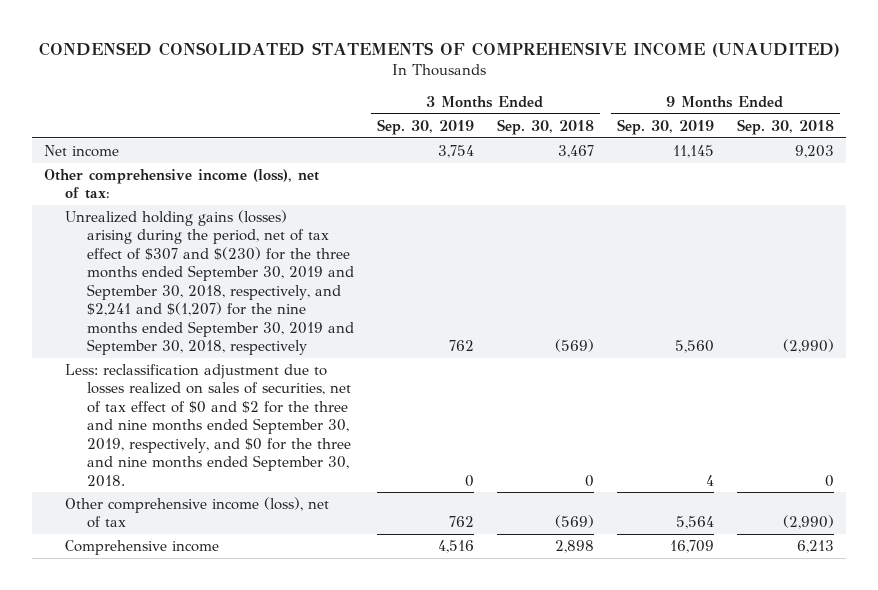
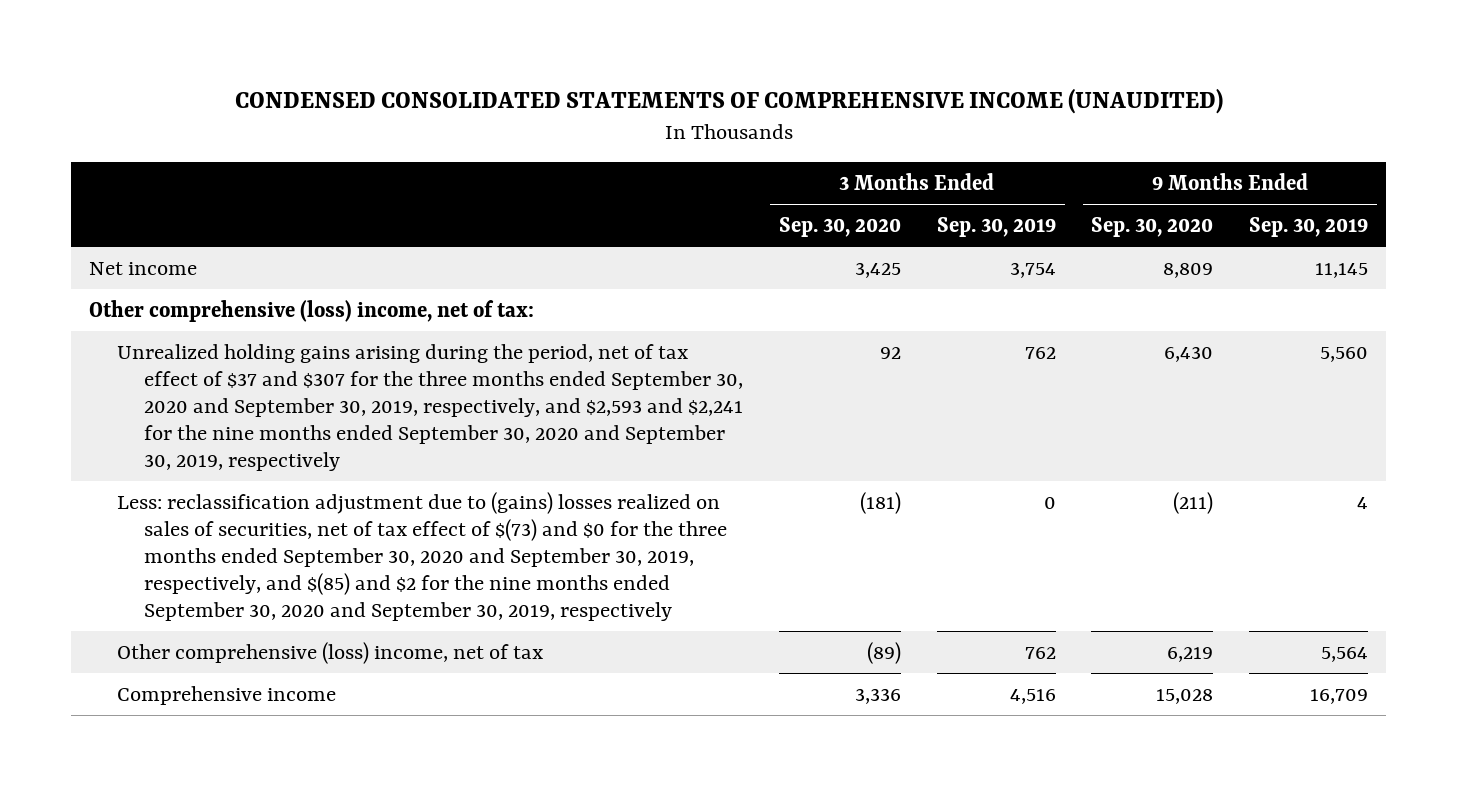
- | 3 Months Ended Sep. 30, 2019 | 3 Months Ended Sep. 30, 2018 | 9 Months Ended Sep. 30, 2019 | 9 Months Ended Sep. 30, 2018
+ | 3 Months Ended Sep. 30, 2020 | 3 Months Ended Sep. 30, 2019 | 9 Months Ended Sep. 30, 2020 | 9 Months Ended Sep. 30, 2019
- Other comprehensive income (loss), net of tax:
- Unrealized holding gains (losses) arising during the period, net of tax effect of $307 and $(230) for the three months ended September 30, 2019 and September 30, 2018, respectively, and $2,241 and $(1,207) for the nine months ended September 30, 2019 and September 30, 2018, respectively | 762 | (569) | 5,560 | (2,990)
- Less: reclassification adjustment due to losses realized on sales of securities, net of tax effect of $0 and $2 for the three and nine months ended September 30, 2019, respectively, and $0 for the three and nine months ended September 30, 2018. | 0 | 0 | 4 | 0
- Other comprehensive income (loss), net of tax | 762 | (569) | 5,564 | (2,990)
+ Other comprehensive (loss) income, net of tax:
+ Unrealized holding gains arising during the period, net of tax effect of $37 and $307 for the three months ended September 30, 2020 and September 30, 2019, respectively, and $2,593 and $2,241 for the nine months ended September 30, 2020 and September 30, 2019, respectively | 92 | 762 | 6,430 | 5,560
+ Less: reclassification adjustment due to (gains) losses realized on sales of securities, net of tax effect of $(73) and $0 for the three months ended September 30, 2020 and September 30, 2019, respectively, and $(85) and $2 for the nine months ended September 30, 2020 and September 30, 2019, respectively | (181) | 0 | (211) | 4
+ Other comprehensive (loss) income, net of tax | (89) | 762 | 6,219 | 5,564

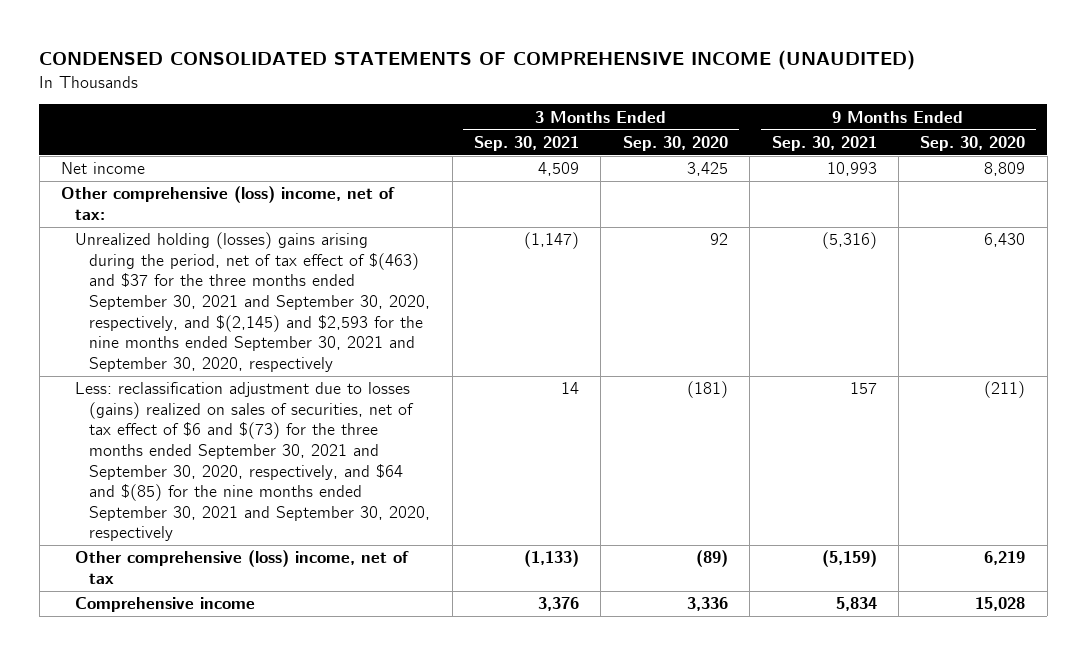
- | 3 Months Ended Sep. 30, 2020 | 3 Months Ended Sep. 30, 2019 | 9 Months Ended Sep. 30, 2020 | 9 Months Ended Sep. 30, 2019
+ | 3 Months Ended Sep. 30, 2021 | 3 Months Ended Sep. 30, 2020 | 9 Months Ended Sep. 30, 2021 | 9 Months Ended Sep. 30, 2020
- Unrealized holding gains arising during the period, net of tax effect of $37 and $307 for the three months ended September 30, 2020 and September 30, 2019, respectively, and $2,593 and $2,241 for the nine months ended September 30, 2020 and September 30, 2019, respectively | 92 | 762 | 6,430 | 5,560
- Less: reclassification adjustment due to (gains) losses realized on sales of securities, net of tax effect of $(73) and $0 for the three months ended September 30, 2020 and September 30, 2019, respectively, and $(85) and $2 for the nine months ended September 30, 2020 and September 30, 2019, respectively | (181) | 0 | (211) | 4
+ Unrealized holding (losses) gains arising during the period, net of tax effect of $(463) and $37 for the three months ended September 30, 2021 and September 30, 2020, respectively, and $(2,145) and $2,593 for the nine months ended September 30, 2021 and September 30, 2020, respectively | (1,147) | 92 | (5,316) | 6,430
+ Less: reclassification adjustment due to losses (gains) realized on sales of securities, net of tax effect of $6 and $(73) for the three months ended September 30, 2021 and September 30, 2020, respectively, and $64 and $(85) for the nine months ended September 30, 2021 and September 30, 2020, respectively | 14 | (181) | 157 | (211)

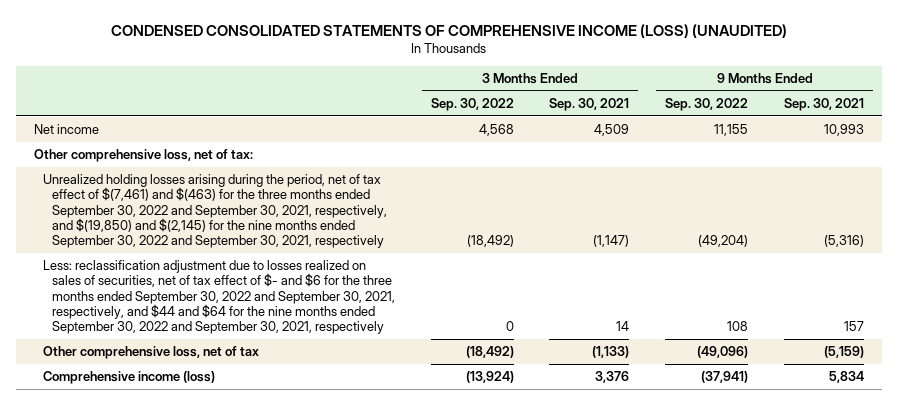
- CONDENSED CONSOLIDATED STATEMENTS OF COMPREHENSIVE INCOME (UNAUDITED)
+ CONDENSED CONSOLIDATED STATEMENTS OF COMPREHENSIVE INCOME (LOSS) (UNAUDITED)
- | 3 Months Ended Sep. 30, 2021 | 3 Months Ended Sep. 30, 2020 | 9 Months Ended Sep. 30, 2021 | 9 Months Ended Sep. 30, 2020
+ | 3 Months Ended Sep. 30, 2022 | 3 Months Ended Sep. 30, 2021 | 9 Months Ended Sep. 30, 2022 | 9 Months Ended Sep. 30, 2021
- Other comprehensive (loss) income, net of tax:
- Unrealized holding (losses) gains arising during the period, net of tax effect of $(463) and $37 for the three months ended September 30, 2021 and September 30, 2020, respectively, and $(2,145) and $2,593 for the nine months ended September 30, 2021 and September 30, 2020, respectively | (1,147) | 92 | (5,316) | 6,430
- Less: reclassification adjustment due to losses (gains) realized on sales of securities, net of tax effect of $6 and $(73) for the three months ended September 30, 2021 and September 30, 2020, respectively, and $64 and $(85) for the nine months ended September 30, 2021 and September 30, 2020, respectively | 14 | (181) | 157 | (211)
- Other comprehensive (loss) income, net of tax | (1,133) | (89) | (5,159) | 6,219
- Comprehensive income | 3,376 | 3,336 | 5,834 | 15,028
+ Other comprehensive loss, net of tax:
+ Unrealized holding losses arising during the period, net of tax effect of $(7,461) and $(463) for the three months ended September 30, 2022 and September 30, 2021, respectively, and $(19,850) and $(2,145) for the nine months ended September 30, 2022 and September 30, 2021, respectively | (18,492) | (1,147) | (49,204) | (5,316)
+ Less: reclassification adjustment due to losses realized on sales of securities, net of tax effect of $- and $6 for the three months ended September 30, 2022 and September 30, 2021, respectively, and $44 and $64 for the nine months ended September 30, 2022 and September 30, 2021, respectively | 0 | 14 | 108 | 157
+ Other comprehensive loss, net of tax | (18,492) | (1,133) | (49,096) | (5,159)
+ Comprehensive income (loss) | (13,924) | 3,376 | (37,941) | 5,834

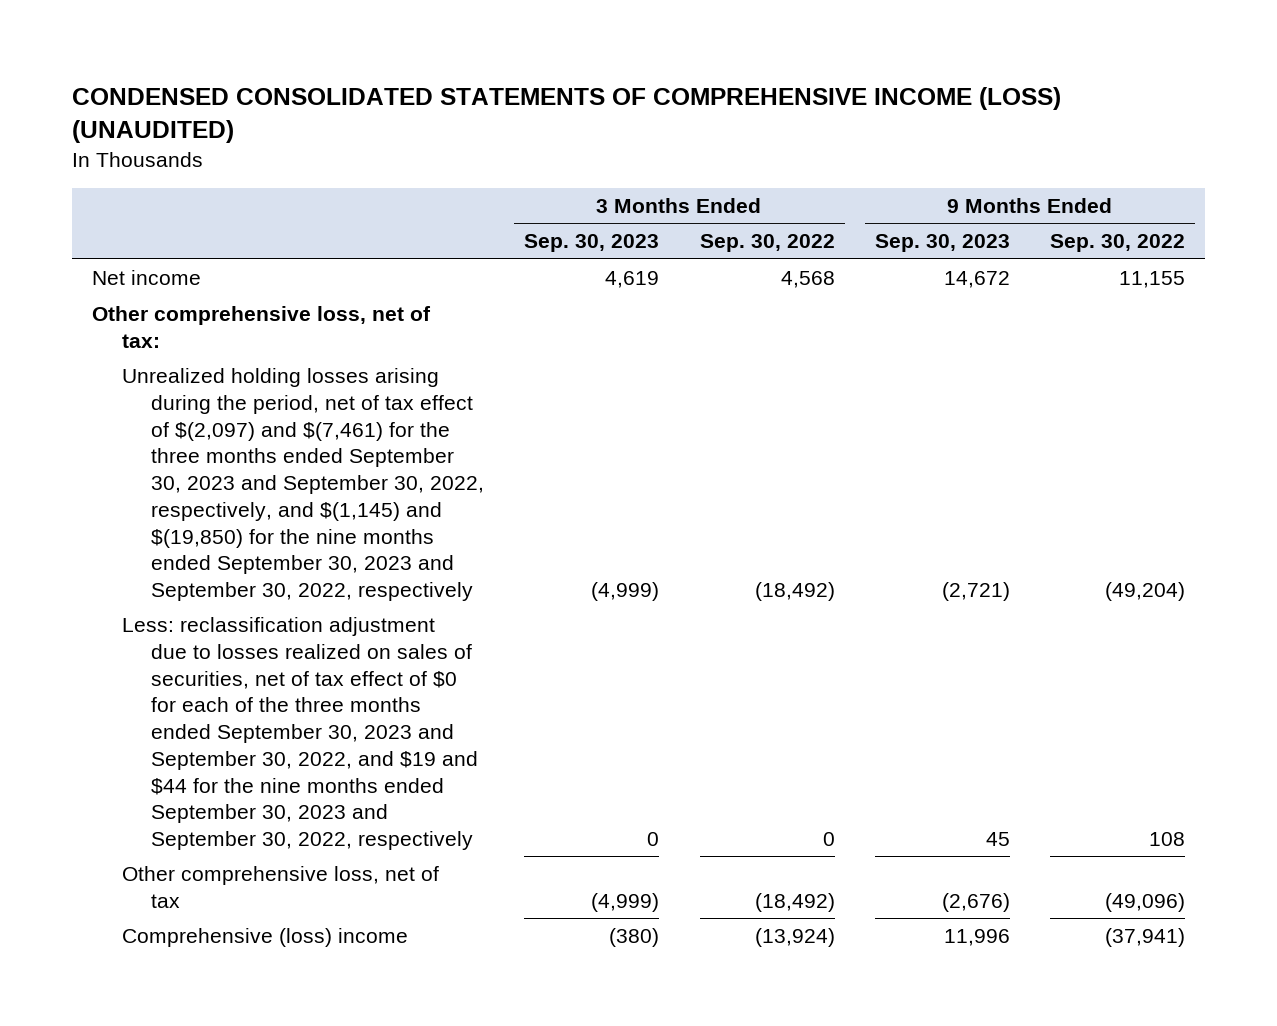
- | 3 Months Ended Sep. 30, 2022 | 3 Months Ended Sep. 30, 2021 | 9 Months Ended Sep. 30, 2022 | 9 Months Ended Sep. 30, 2021
+ | 3 Months Ended Sep. 30, 2023 | 3 Months Ended Sep. 30, 2022 | 9 Months Ended Sep. 30, 2023 | 9 Months Ended Sep. 30, 2022
- Unrealized holding losses arising during the period, net of tax effect of $(7,461) and $(463) for the three months ended September 30, 2022 and September 30, 2021, respectively, and $(19,850) and $(2,145) for the nine months ended September 30, 2022 and September 30, 2021, respectively | (18,492) | (1,147) | (49,204) | (5,316)
- Less: reclassification adjustment due to losses realized on sales of securities, net of tax effect of $- and $6 for the three months ended September 30, 2022 and September 30, 2021, respectively, and $44 and $64 for the nine months ended September 30, 2022 and September 30, 2021, respectively | 0 | 14 | 108 | 157
+ Unrealized holding losses arising during the period, net of tax effect of $(2,097) and $(7,461) for the three months ended September 30, 2023 and September 30, 2022, respectively, and $(1,145) and $(19,850) for the nine months ended September 30, 2023 and September 30, 2022, respectively | (4,999) | (18,492) | (2,721) | (49,204)
+ Less: reclassification adjustment due to losses realized on sales of securities, net of tax effect of $0 for each of the three months ended September 30, 2023 and September 30, 2022, and $19 and $44 for the nine months ended September 30, 2023 and September 30, 2022, respectively | 0 | 0 | 45 | 108
- Comprehensive income (loss) | (13,924) | 3,376 | (37,941) | 5,834
+ Comprehensive (loss) income | (380) | (13,924) | 11,996 | (37,941)

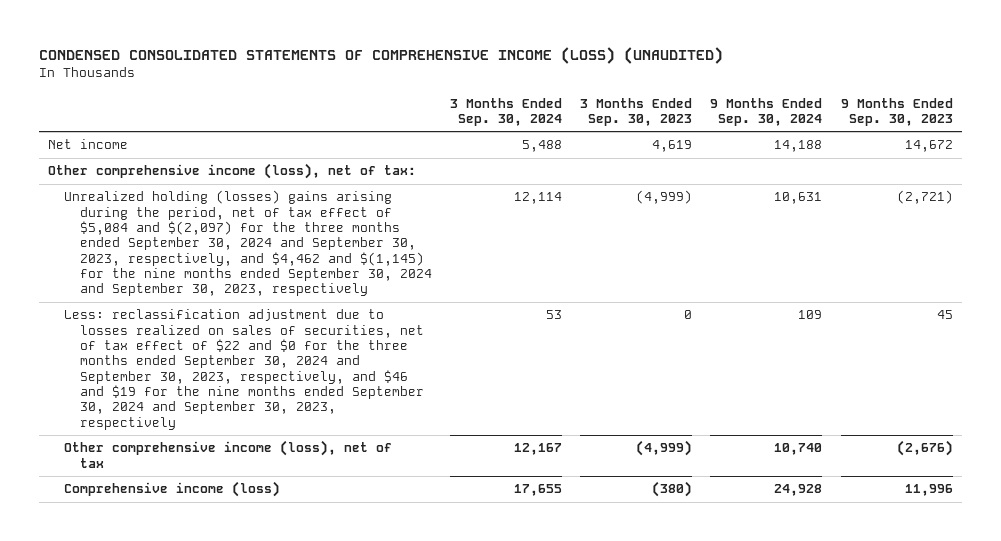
- | 3 Months Ended Sep. 30, 2023 | 3 Months Ended Sep. 30, 2022 | 9 Months Ended Sep. 30, 2023 | 9 Months Ended Sep. 30, 2022
+ | 3 Months Ended Sep. 30, 2024 | 3 Months Ended Sep. 30, 2023 | 9 Months Ended Sep. 30, 2024 | 9 Months Ended Sep. 30, 2023
- Other comprehensive loss, net of tax:
- Unrealized holding losses arising during the period, net of tax effect of $(2,097) and $(7,461) for the three months ended September 30, 2023 and September 30, 2022, respectively, and $(1,145) and $(19,850) for the nine months ended September 30, 2023 and September 30, 2022, respectively | (4,999) | (18,492) | (2,721) | (49,204)
- Less: reclassification adjustment due to losses realized on sales of securities, net of tax effect of $0 for each of the three months ended September 30, 2023 and September 30, 2022, and $19 and $44 for the nine months ended September 30, 2023 and September 30, 2022, respectively | 0 | 0 | 45 | 108
- Other comprehensive loss, net of tax | (4,999) | (18,492) | (2,676) | (49,096)
- Comprehensive (loss) income | (380) | (13,924) | 11,996 | (37,941)
+ Other comprehensive income (loss), net of tax:
+ Unrealized holding (losses) gains arising during the period, net of tax effect of $5,084 and $(2,097) for the three months ended September 30, 2024 and September 30, 2023, respectively, and $4,462 and $(1,145) for the nine months ended September 30, 2024 and September 30, 2023, respectively | 12,114 | (4,999) | 10,631 | (2,721)
+ Less: reclassification adjustment due to losses realized on sales of securities, net of tax effect of $22 and $0 for the three months ended September 30, 2024 and September 30, 2023, respectively, and $46 and $19 for the nine months ended September 30, 2024 and September 30, 2023, respectively | 53 | 0 | 109 | 45
+ Other comprehensive income (loss), net of tax | 12,167 | (4,999) | 10,740 | (2,676)
+ Comprehensive income (loss) | 17,655 | (380) | 24,928 | 11,996

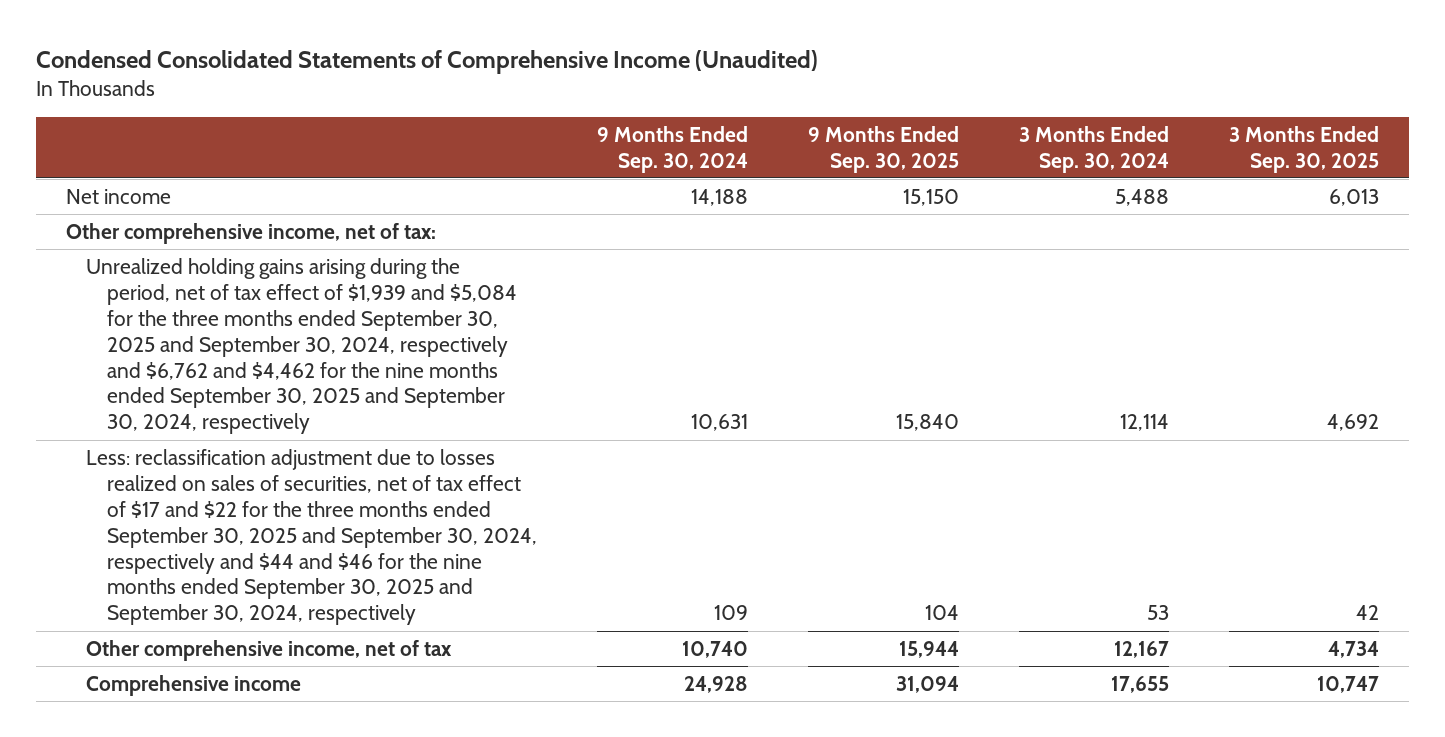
- CONDENSED CONSOLIDATED STATEMENTS OF COMPREHENSIVE INCOME (LOSS) (UNAUDITED)
+ Condensed Consolidated Statements of Comprehensive Income (Unaudited)
- | 3 Months Ended Sep. 30, 2024 | 3 Months Ended Sep. 30, 2023 | 9 Months Ended Sep. 30, 2024 | 9 Months Ended Sep. 30, 2023
+ | 9 Months Ended Sep. 30, 2024 | 9 Months Ended Sep. 30, 2025 | 3 Months Ended Sep. 30, 2024 | 3 Months Ended Sep. 30, 2025
- Other comprehensive income (loss), net of tax:
- Unrealized holding (losses) gains arising during the period, net of tax effect of $5,084 and $(2,097) for the three months ended September 30, 2024 and September 30, 2023, respectively, and $4,462 and $(1,145) for the nine months ended September 30, 2024 and September 30, 2023, respectively | 12,114 | (4,999) | 10,631 | (2,721)
- Less: reclassification adjustment due to losses realized on sales of securities, net of tax effect of $22 and $0 for the three months ended September 30, 2024 and September 30, 2023, respectively, and $46 and $19 for the nine months ended September 30, 2024 and September 30, 2023, respectively | 53 | 0 | 109 | 45
- Other comprehensive income (loss), net of tax | 12,167 | (4,999) | 10,740 | (2,676)
- Comprehensive income (loss) | 17,655 | (380) | 24,928 | 11,996
+ Other comprehensive income, net of tax:
+ Unrealized holding gains arising during the period, net of tax effect of $1,939 and $5,084 for the three months ended September 30, 2025 and September 30, 2024, respectively and $6,762 and $4,462 for the nine months ended September 30, 2025 and September 30, 2024, respectively | 10,631 | 15,840 | 12,114 | 4,692
+ Less: reclassification adjustment due to losses realized on sales of securities, net of tax effect of $17 and $22 for the three months ended September 30, 2025 and September 30, 2024, respectively and $44 and $46 for the nine months ended September 30, 2025 and September 30, 2024, respectively | 109 | 104 | 53 | 42
+ Other comprehensive income, net of tax | 10,740 | 15,944 | 12,167 | 4,734
+ Comprehensive income | 24,928 | 31,094 | 17,655 | 10,747

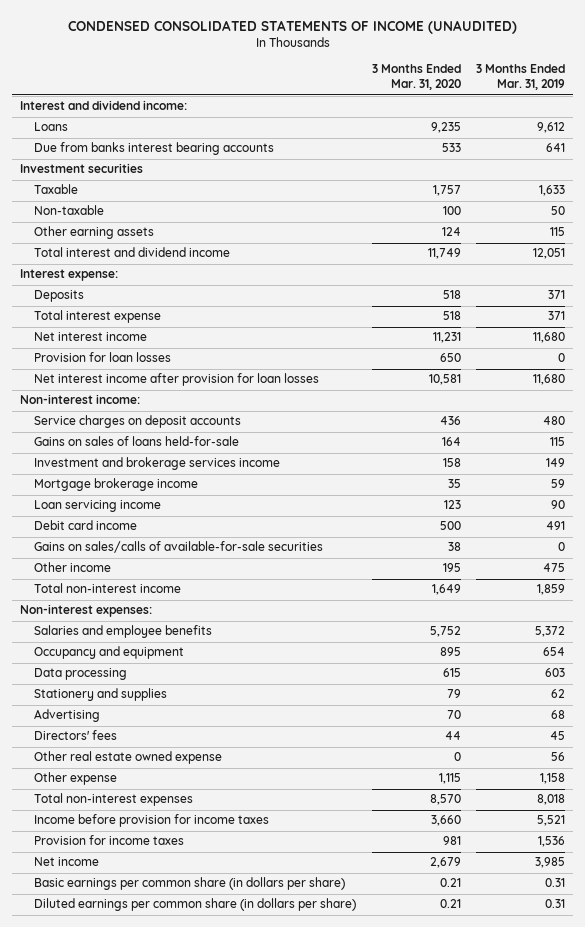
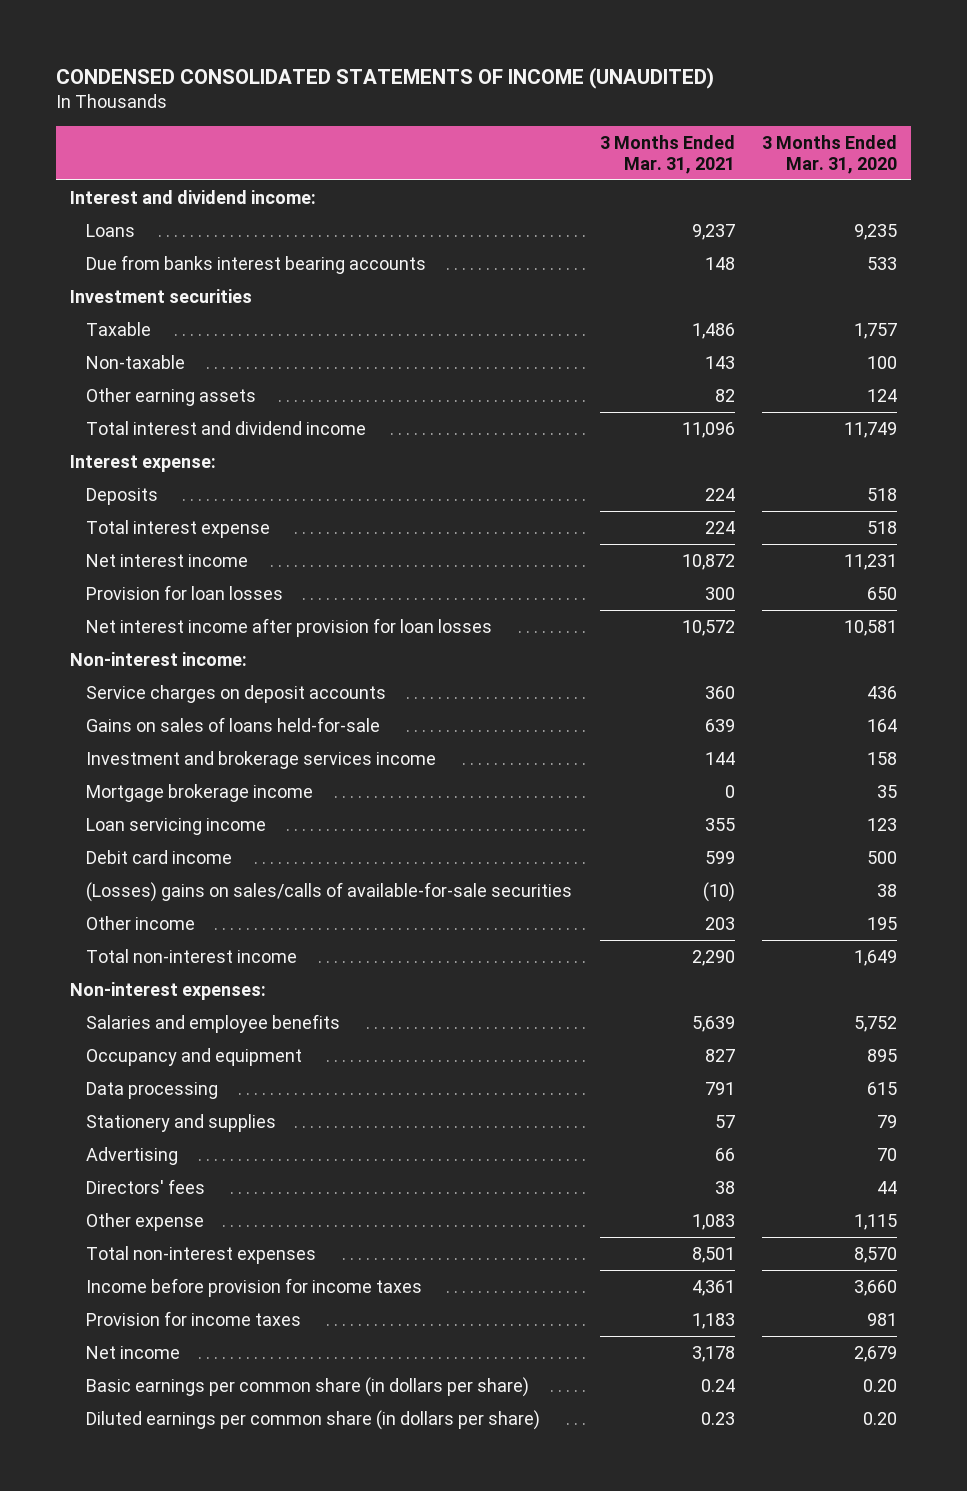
- | 3 Months Ended Mar. 31, 2020 | 3 Months Ended Mar. 31, 2019
+ | 3 Months Ended Mar. 31, 2021 | 3 Months Ended Mar. 31, 2020
- Gains on sales/calls of available-for-sale securities | 38 | 0
+ (Losses) gains on sales/calls of available-for-sale securities | (10) | 38
- Other real estate owned expense | 0 | 56
- Basic earnings per common share (in dollars per share) | 0.21 | 0.31
- Diluted earnings per common share (in dollars per share) | 0.21 | 0.31
+ Basic earnings per common share (in dollars per share) | 0.24 | 0.20
+ Diluted earnings per common share (in dollars per share) | 0.23 | 0.20

